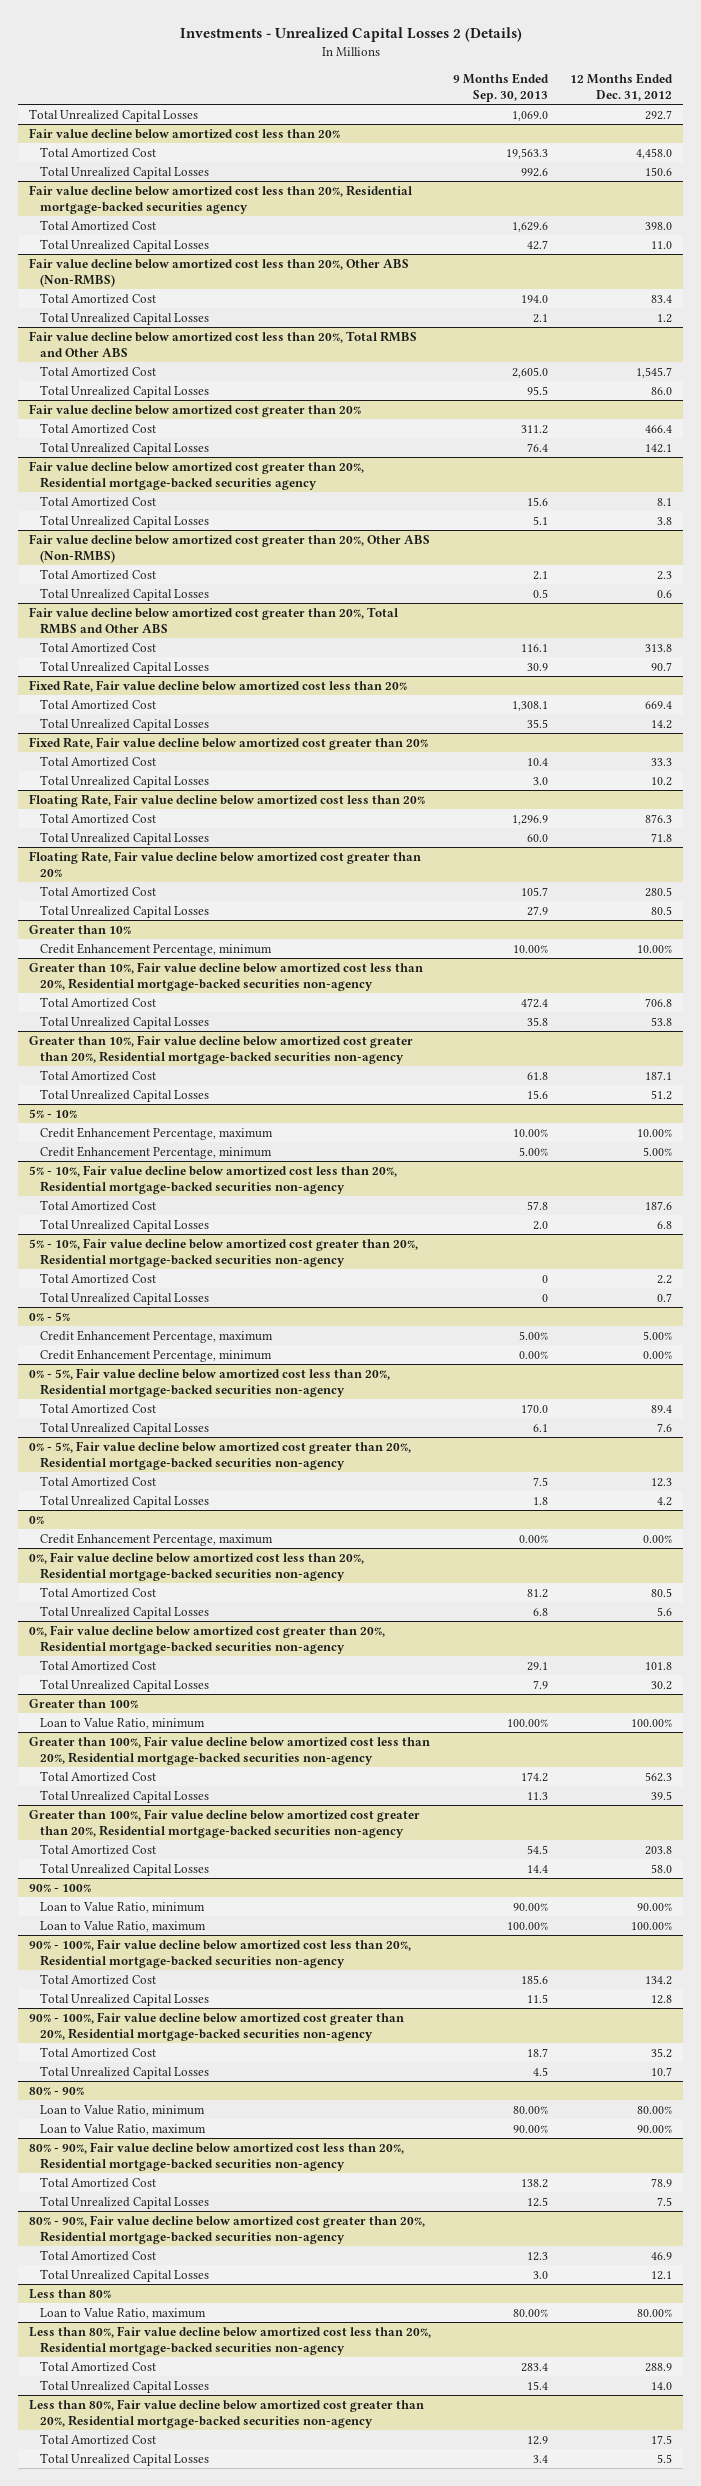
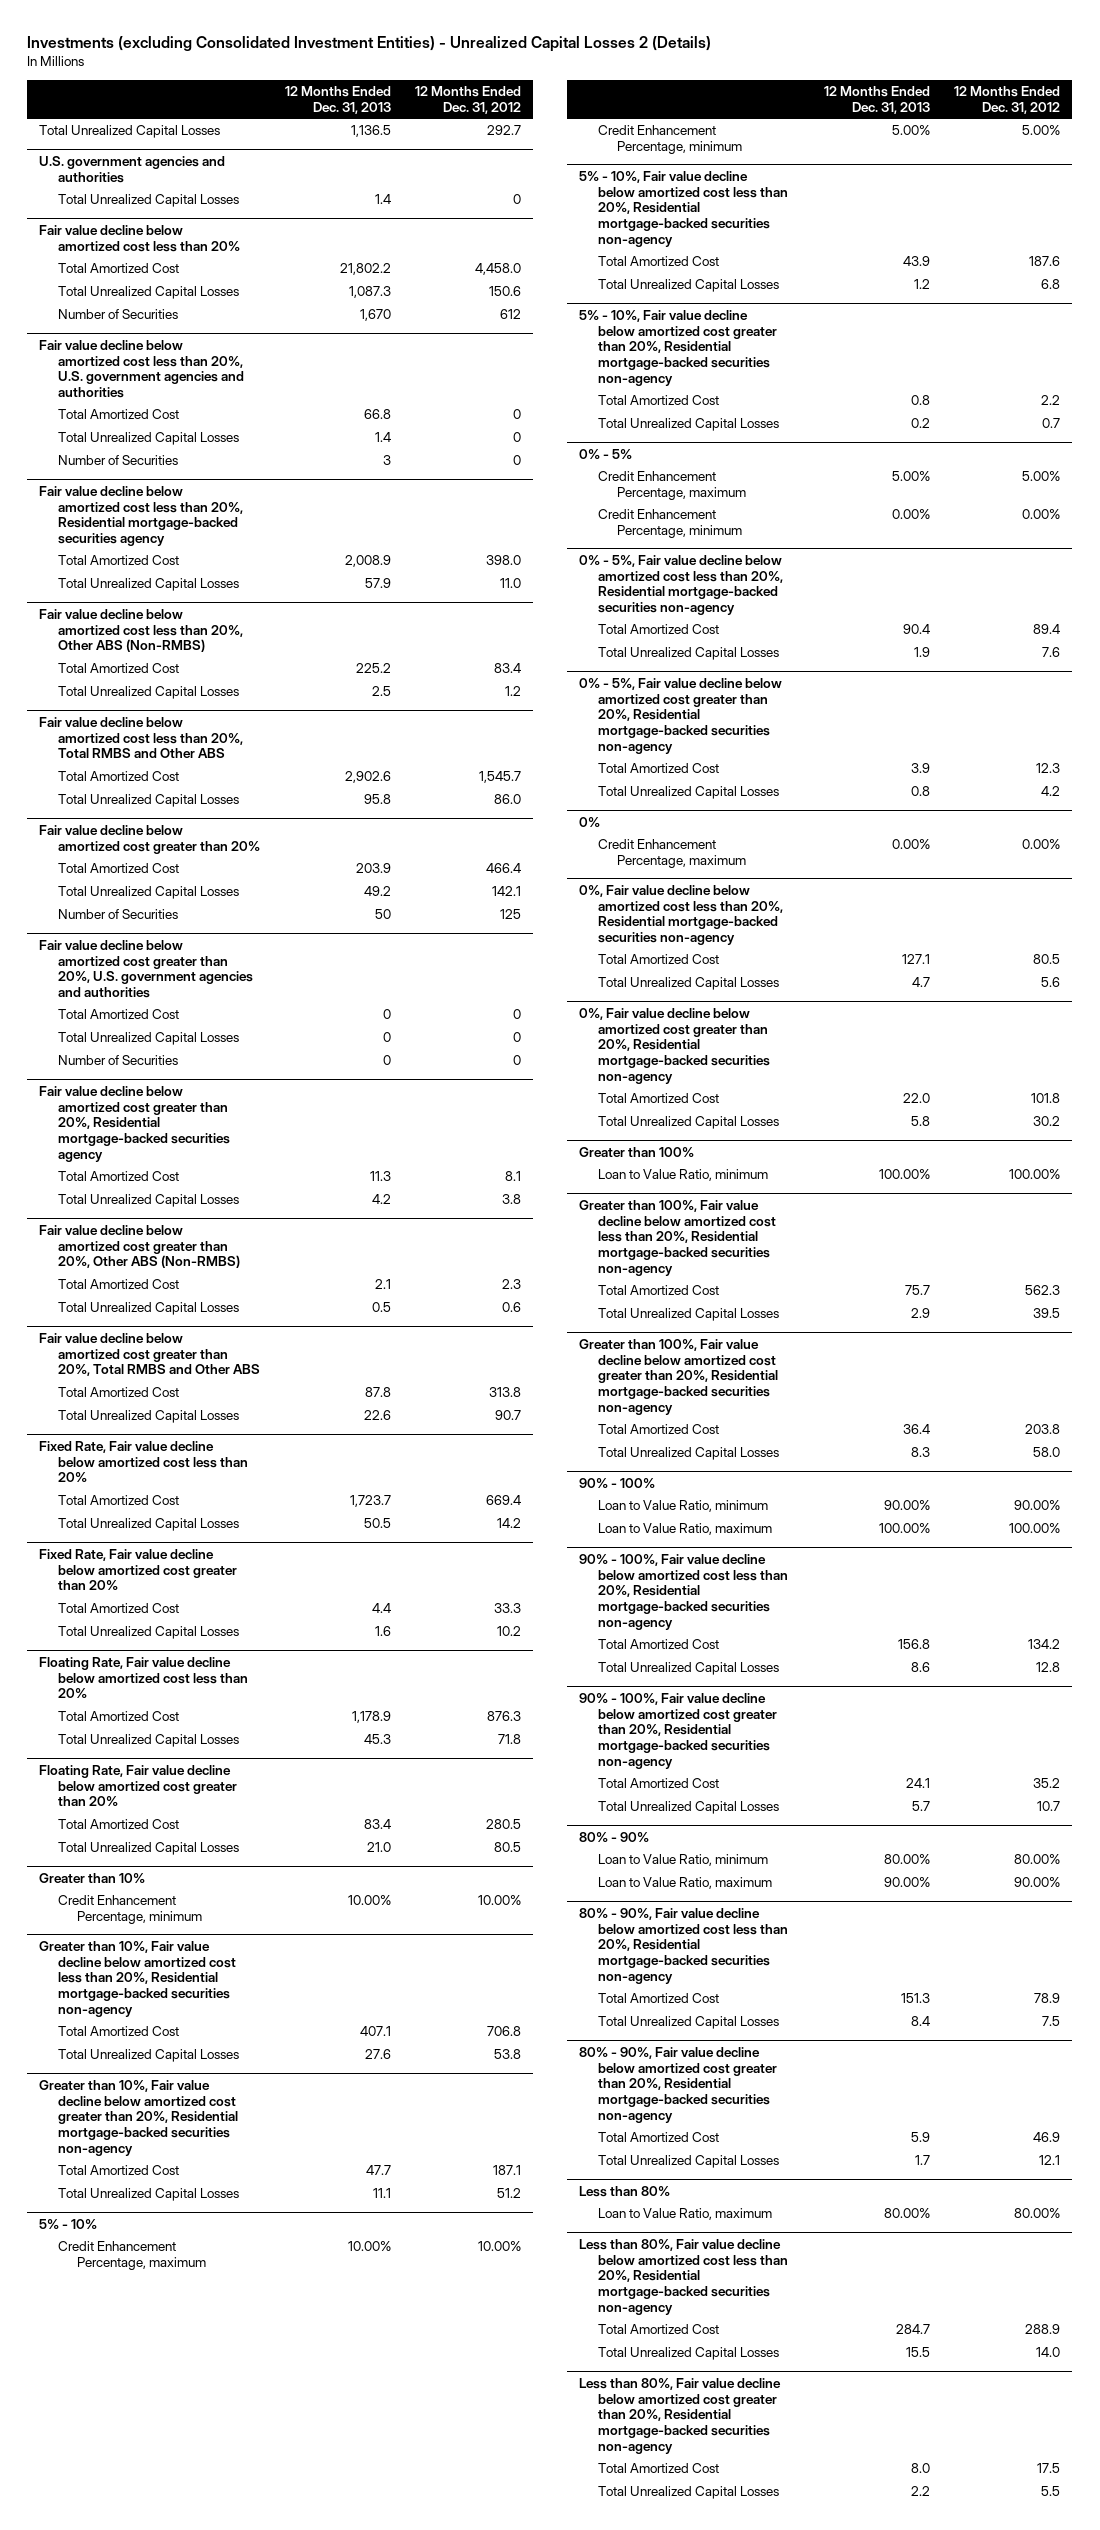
- Investments - Unrealized Capital Losses 2 (Details)
+ Investments (excluding Consolidated Investment Entities) - Unrealized Capital Losses 2 (Details)
- | 9 Months Ended Sep. 30, 2013 | 12 Months Ended Dec. 31, 2012
+ | 12 Months Ended Dec. 31, 2013 | 12 Months Ended Dec. 31, 2012
+ U.S. government agencies and authorities
+ Total Unrealized Capital Losses | 1.4 | 0
@ Fair value decline below amortized cost less than 20%
+ Number of Securities | 1,670 | 612
+ Fair value decline below amortized cost less than 20%, U.S. government agencies and authorities
+ Total Amortized Cost | 66.8 | 0
+ Total Unrealized Capital Losses | 1.4 | 0
+ Number of Securities | 3 | 0
@ Fair value decline below amortized cost greater than 20%
+ Number of Securities | 50 | 125
+ Fair value decline below amortized cost greater than 20%, U.S. government agencies and authorities
+ Total Amortized Cost | 0 | 0
+ Total Unrealized Capital Losses | 0 | 0
+ Number of Securities | 0 | 0

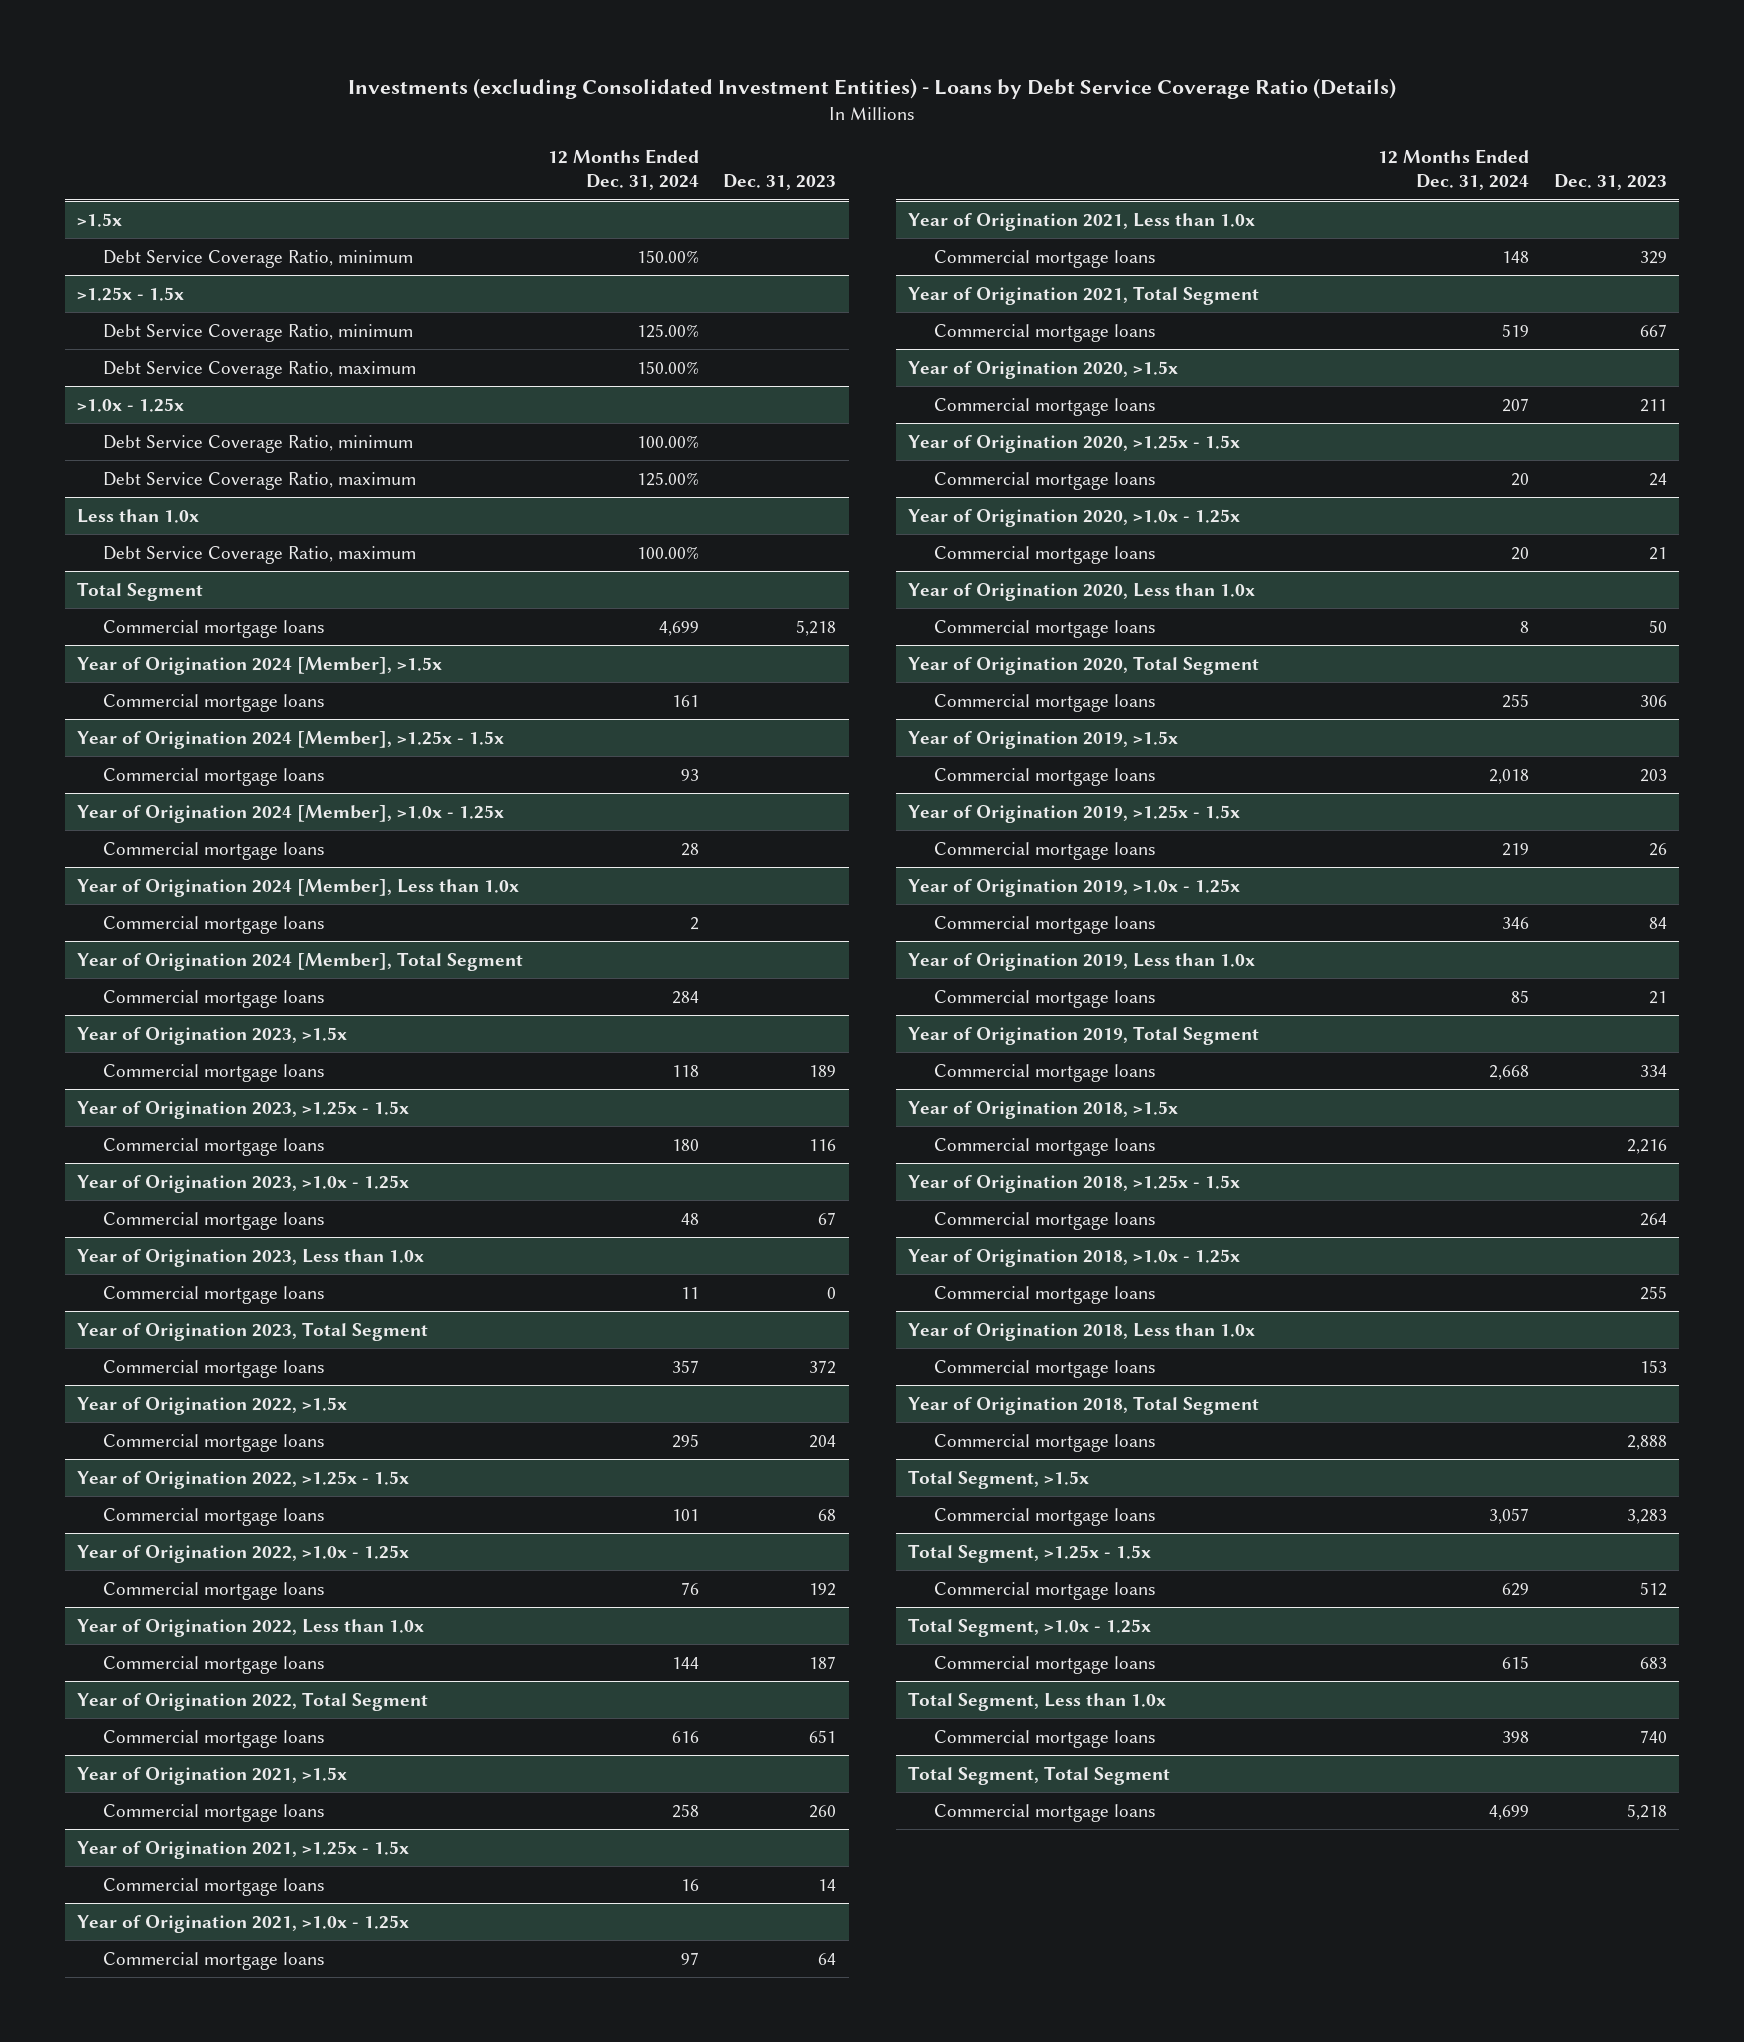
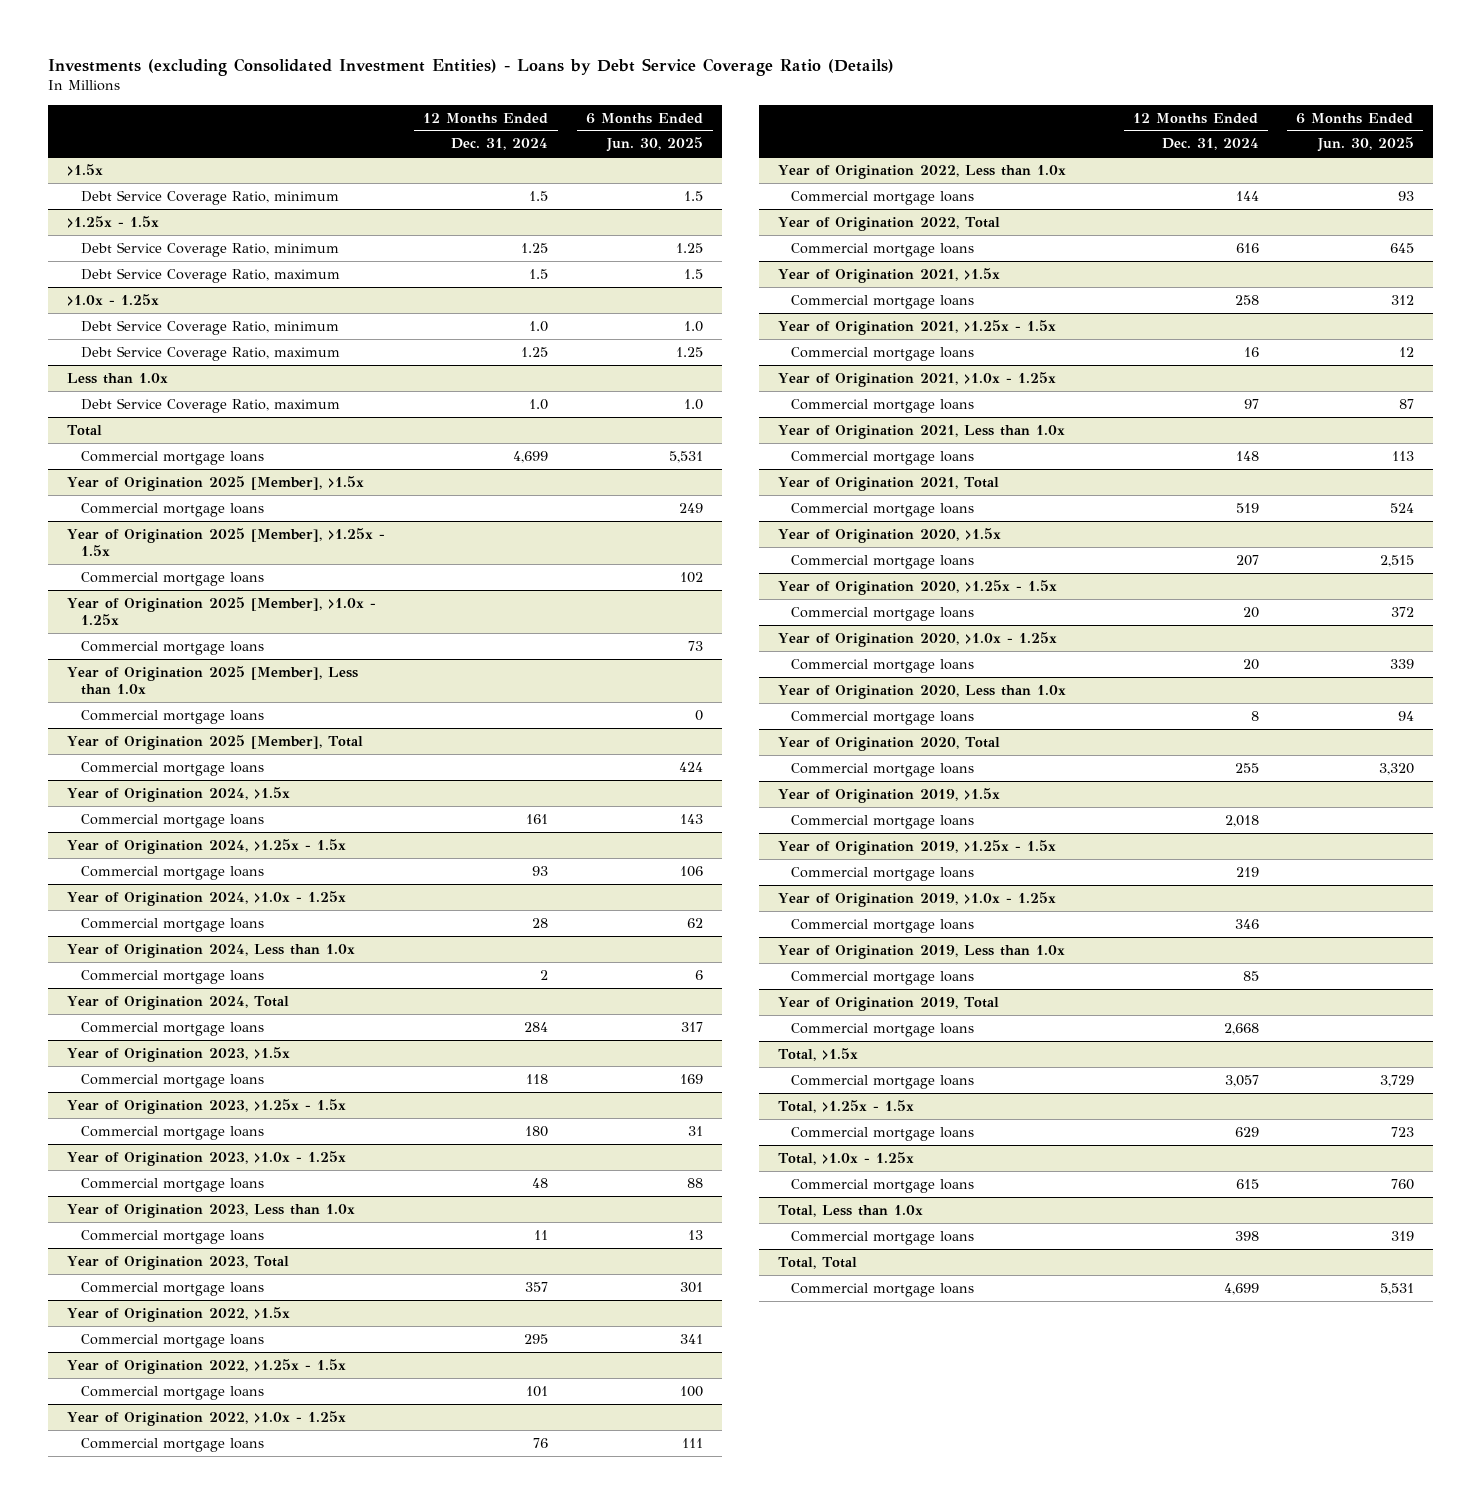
- | 12 Months Ended Dec. 31, 2024 | Dec. 31, 2023
+ | 12 Months Ended Dec. 31, 2024 | 6 Months Ended Jun. 30, 2025
@ >1.5x
- Debt Service Coverage Ratio, minimum | 150.00% |
+ Debt Service Coverage Ratio, minimum | 1.5 | 1.5
@ >1.25x - 1.5x
- Debt Service Coverage Ratio, minimum | 125.00% |
- Debt Service Coverage Ratio, maximum | 150.00% |
+ Debt Service Coverage Ratio, minimum | 1.25 | 1.25
+ Debt Service Coverage Ratio, maximum | 1.5 | 1.5
@ >1.0x - 1.25x
- Debt Service Coverage Ratio, minimum | 100.00% |
- Debt Service Coverage Ratio, maximum | 125.00% |
+ Debt Service Coverage Ratio, minimum | 1.0 | 1.0
+ Debt Service Coverage Ratio, maximum | 1.25 | 1.25
@ Less than 1.0x
- Debt Service Coverage Ratio, maximum | 100.00% |
- Total Segment
@ Less than 1.0x
+ Debt Service Coverage Ratio, maximum | 1.0 | 1.0
+ Total
- Year of Origination 2024 [Member], >1.5x
+ Year of Origination 2025 [Member], >1.5x
+ Commercial mortgage loans | | 249
+ Year of Origination 2025 [Member], >1.25x - 1.5x
+ Commercial mortgage loans | | 102
+ Year of Origination 2025 [Member], >1.0x - 1.25x
+ Commercial mortgage loans | | 73
+ Year of Origination 2025 [Member], Less than 1.0x
+ Commercial mortgage loans | | 0
+ Year of Origination 2025 [Member], Total
+ Commercial mortgage loans | | 424
+ Year of Origination 2024, >1.5x
- Year of Origination 2024 [Member], >1.25x - 1.5x
+ Year of Origination 2024, >1.25x - 1.5x
- Year of Origination 2024 [Member], >1.0x - 1.25x
+ Year of Origination 2024, >1.0x - 1.25x
- Year of Origination 2024 [Member], Less than 1.0x
+ Year of Origination 2024, Less than 1.0x
- Year of Origination 2024 [Member], Total Segment
+ Year of Origination 2024, Total
- Year of Origination 2023, Total Segment
+ Year of Origination 2023, Total
- Year of Origination 2022, Total Segment
+ Year of Origination 2022, Total
- Year of Origination 2021, Total Segment
+ Year of Origination 2021, Total
- Year of Origination 2020, Total Segment
+ Year of Origination 2020, Total
- Year of Origination 2019, Total Segment
+ Year of Origination 2019, Total
- Year of Origination 2018, >1.5x
- Commercial mortgage loans | | 2,216
- Year of Origination 2018, >1.25x - 1.5x
- Commercial mortgage loans | | 264
- Year of Origination 2018, >1.0x - 1.25x
- Commercial mortgage loans | | 255
- Year of Origination 2018, Less than 1.0x
- Commercial mortgage loans | | 153
- Year of Origination 2018, Total Segment
- Commercial mortgage loans | | 2,888
- Total Segment, >1.5x
+ Total, >1.5x
- Total Segment, >1.25x - 1.5x
+ Total, >1.25x - 1.5x
- Total Segment, >1.0x - 1.25x
+ Total, >1.0x - 1.25x
- Total Segment, Less than 1.0x
+ Total, Less than 1.0x
- Total Segment, Total Segment
+ Total, Total

